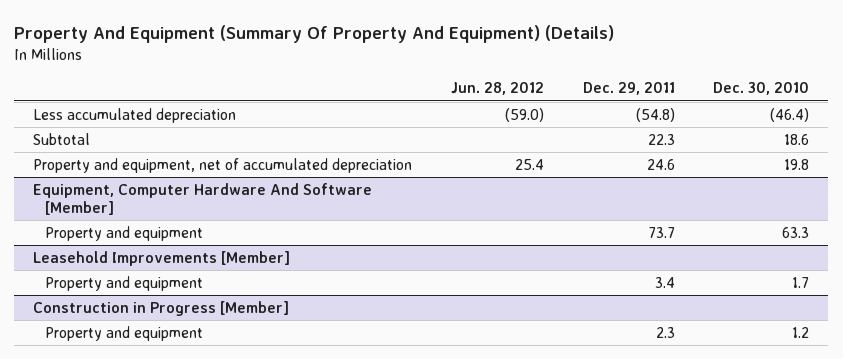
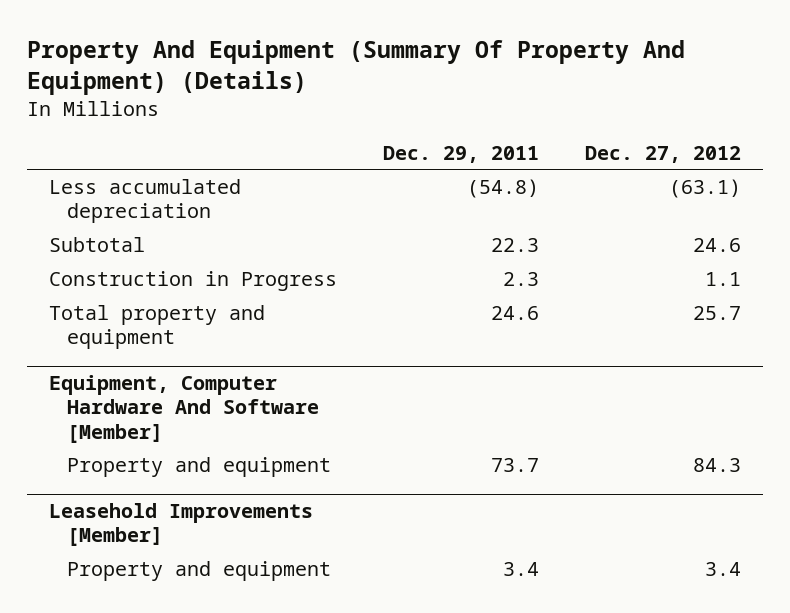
- | Jun. 28, 2012 | Dec. 29, 2011 | Dec. 30, 2010
+ | Dec. 29, 2011 | Dec. 27, 2012
- Property and equipment, net of accumulated depreciation | 25.4 | 24.6 | 19.8
+ Construction in Progress | 2.3 | 1.1
+ Total property and equipment | 24.6 | 25.7
- Construction in Progress [Member]
- Property and equipment | | 2.3 | 1.2

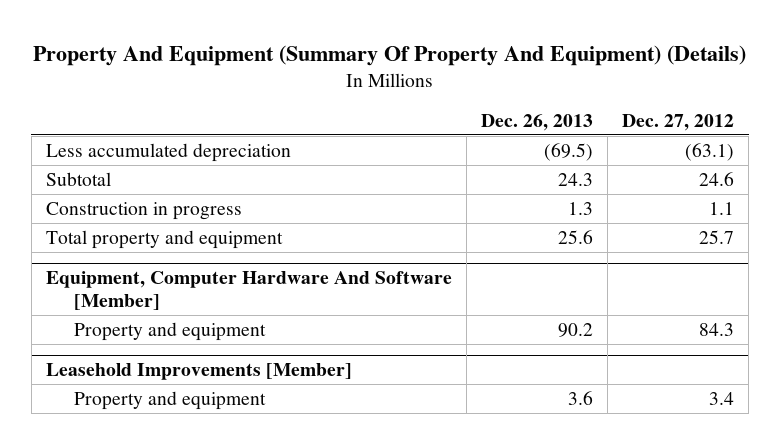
- | Dec. 29, 2011 | Dec. 27, 2012
+ | Dec. 26, 2013 | Dec. 27, 2012
- Construction in Progress | 2.3 | 1.1
+ Construction in progress | 1.3 | 1.1

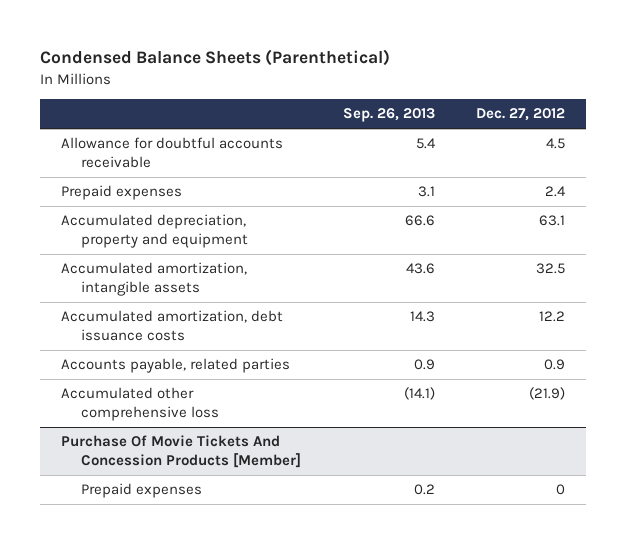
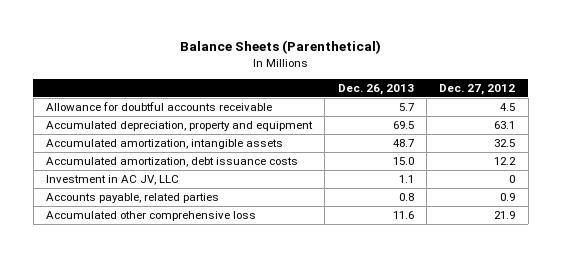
- Condensed Balance Sheets (Parenthetical)
+ Balance Sheets (Parenthetical)
- | Sep. 26, 2013 | Dec. 27, 2012
+ | Dec. 26, 2013 | Dec. 27, 2012
- Prepaid expenses | 3.1 | 2.4
+ Investment in AC JV, LLC | 1.1 | 0
- Accumulated other comprehensive loss | (14.1) | (21.9)
- Purchase Of Movie Tickets And Concession Products [Member]
- Prepaid expenses | 0.2 | 0
+ Accumulated other comprehensive loss | 11.6 | 21.9

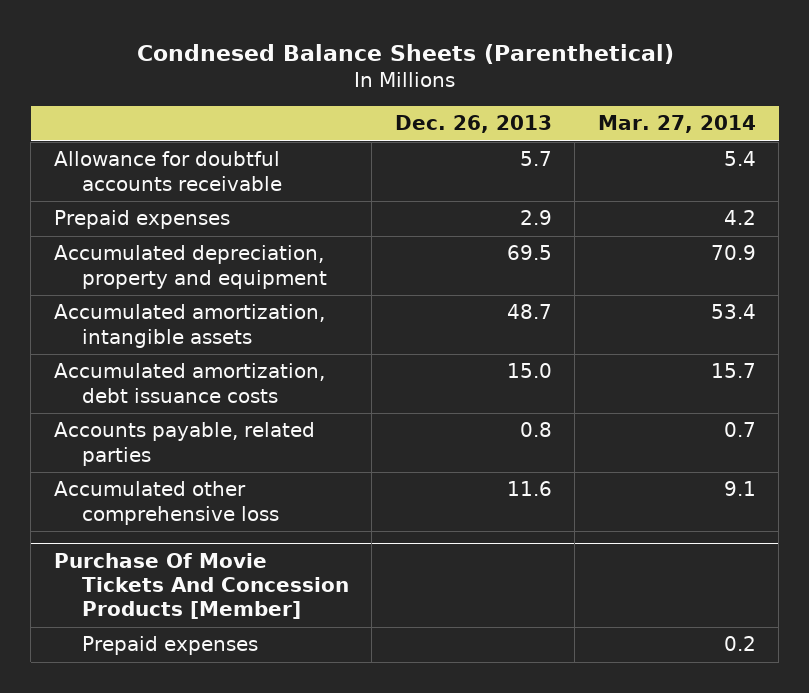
- Balance Sheets (Parenthetical)
+ Condnesed Balance Sheets (Parenthetical)
- | Dec. 26, 2013 | Dec. 27, 2012
+ | Dec. 26, 2013 | Mar. 27, 2014
+ Prepaid expenses | 2.9 | 4.2
- Investment in AC JV, LLC | 1.1 | 0
+ Purchase Of Movie Tickets And Concession Products [Member]
+ Prepaid expenses | | 0.2

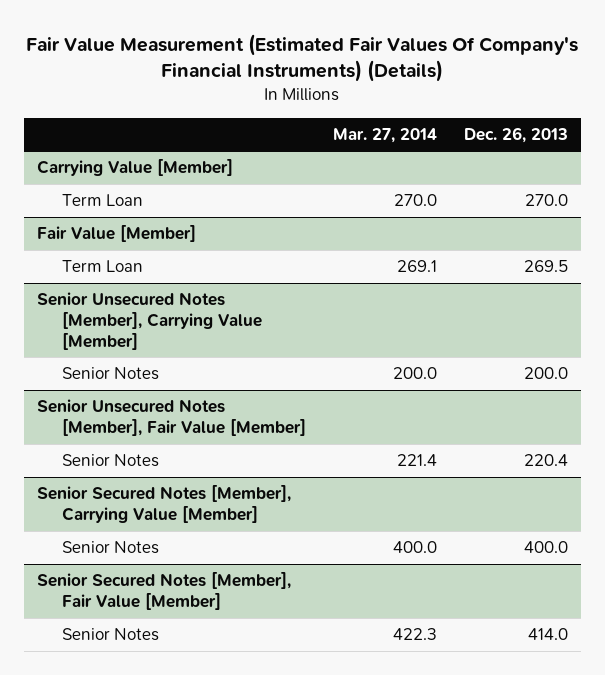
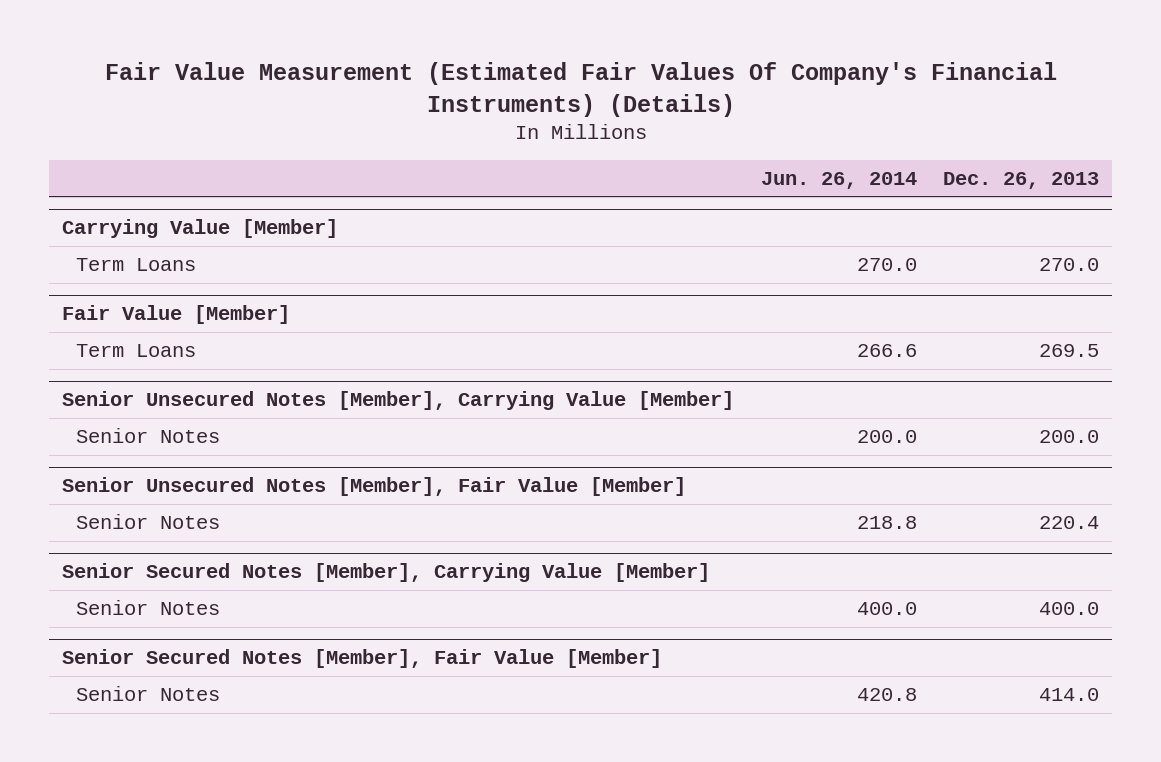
- | Mar. 27, 2014 | Dec. 26, 2013
+ | Jun. 26, 2014 | Dec. 26, 2013
@ Carrying Value [Member]
- Term Loan | 270.0 | 270.0
+ Term Loans | 270.0 | 270.0
@ Fair Value [Member]
- Term Loan | 269.1 | 269.5
+ Term Loans | 266.6 | 269.5

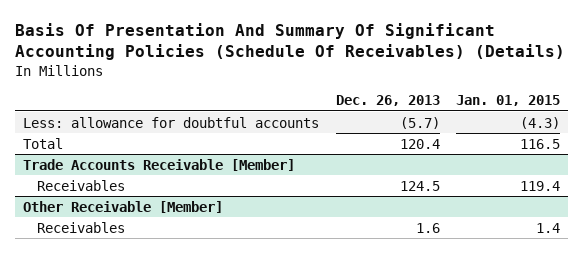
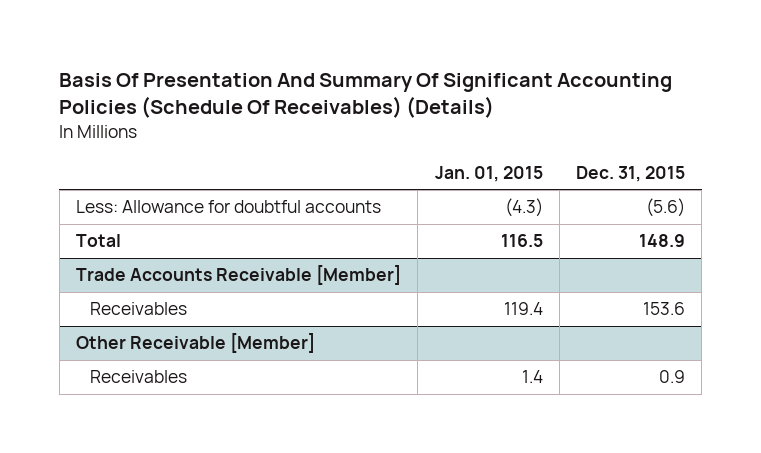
- | Dec. 26, 2013 | Jan. 01, 2015
+ | Jan. 01, 2015 | Dec. 31, 2015
- Less: allowance for doubtful accounts | (5.7) | (4.3)
+ Less: Allowance for doubtful accounts | (4.3) | (5.6)

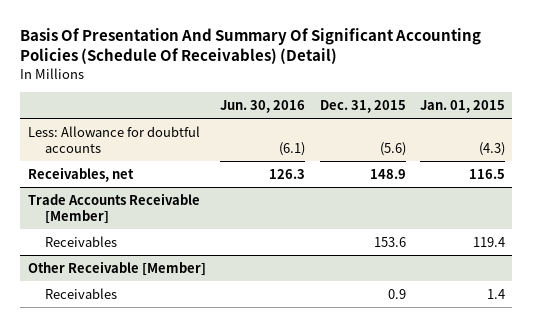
- Basis Of Presentation And Summary Of Significant Accounting Policies (Schedule Of Receivables) (Details)
+ Basis Of Presentation And Summary Of Significant Accounting Policies (Schedule Of Receivables) (Detail)
- | Jan. 01, 2015 | Dec. 31, 2015
+ | Jun. 30, 2016 | Dec. 31, 2015 | Jan. 01, 2015
- Total | 116.5 | 148.9
+ Receivables, net | 126.3 | 148.9 | 116.5

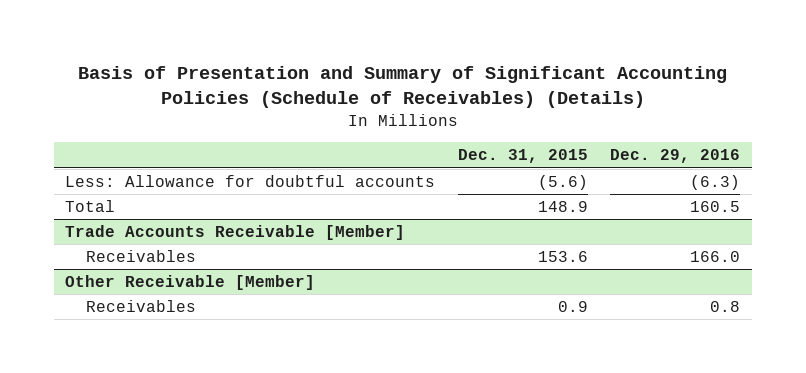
- Basis Of Presentation And Summary Of Significant Accounting Policies (Schedule Of Receivables) (Detail)
+ Basis of Presentation and Summary of Significant Accounting Policies (Schedule of Receivables) (Details)
- | Jun. 30, 2016 | Dec. 31, 2015 | Jan. 01, 2015
+ | Dec. 31, 2015 | Dec. 29, 2016
- Receivables, net | 126.3 | 148.9 | 116.5
+ Total | 148.9 | 160.5

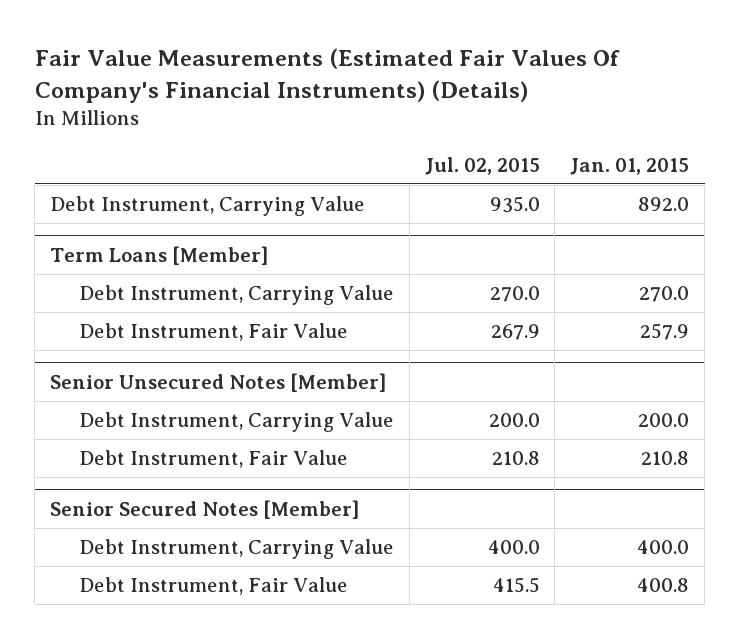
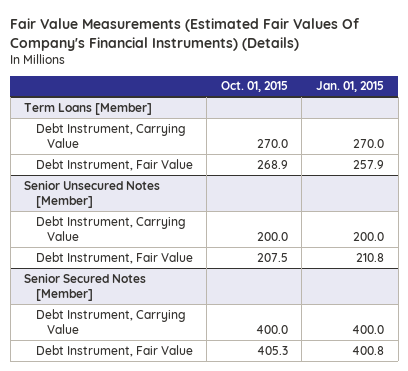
- | Jul. 02, 2015 | Jan. 01, 2015
+ | Oct. 01, 2015 | Jan. 01, 2015
- Debt Instrument, Carrying Value | 935.0 | 892.0

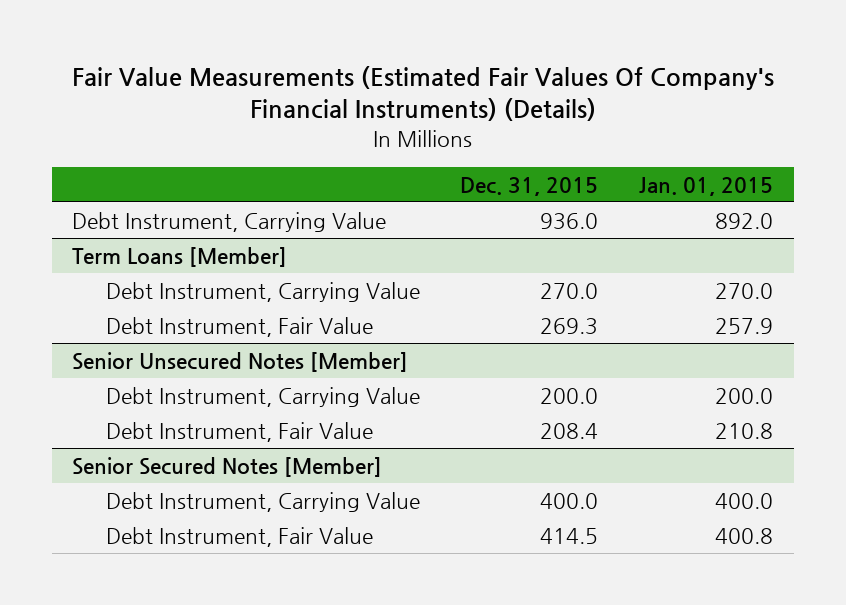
- | Oct. 01, 2015 | Jan. 01, 2015
+ | Dec. 31, 2015 | Jan. 01, 2015
+ Debt Instrument, Carrying Value | 936.0 | 892.0

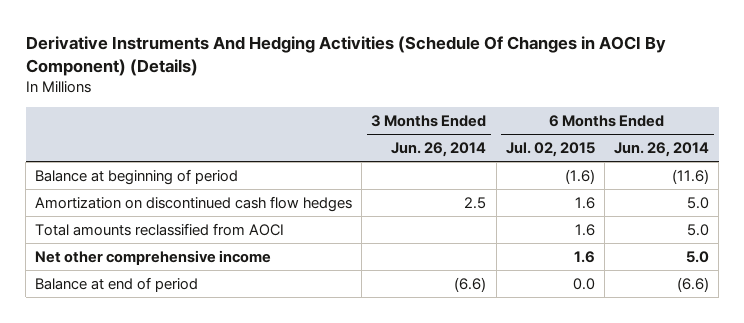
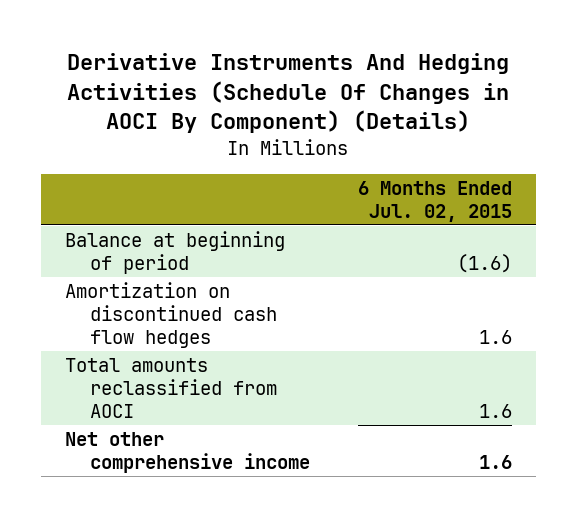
- | 3 Months Ended Jun. 26, 2014 | 6 Months Ended Jul. 02, 2015 | 6 Months Ended Jun. 26, 2014
+ | 6 Months Ended Jul. 02, 2015
- Balance at end of period | (6.6) | 0.0 | (6.6)

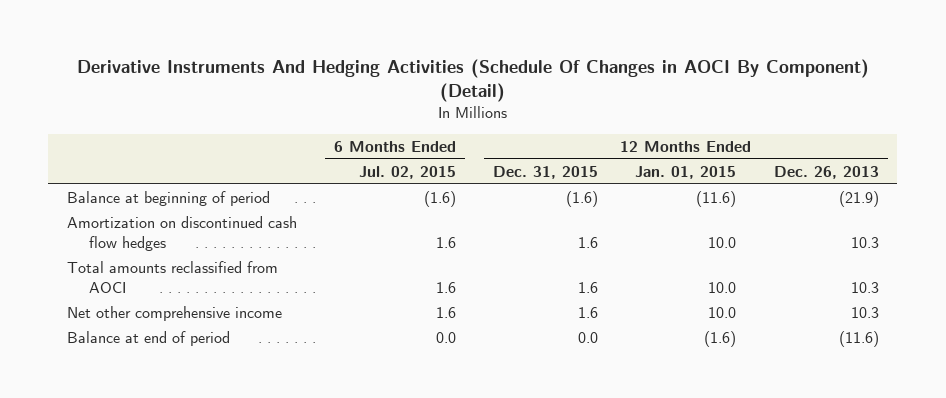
- Derivative Instruments And Hedging Activities (Schedule Of Changes in AOCI By Component) (Details)
+ Derivative Instruments And Hedging Activities (Schedule Of Changes in AOCI By Component) (Detail)
- | 6 Months Ended Jul. 02, 2015
+ | 6 Months Ended Jul. 02, 2015 | 12 Months Ended Dec. 31, 2015 | 12 Months Ended Jan. 01, 2015 | 12 Months Ended Dec. 26, 2013
+ Balance at end of period | 0.0 | 0.0 | (1.6) | (11.6)

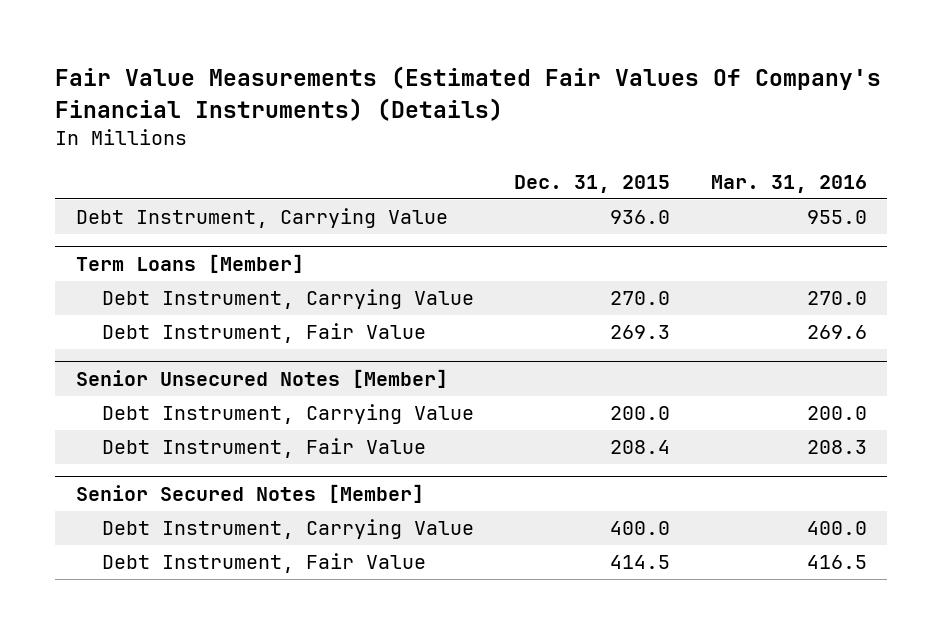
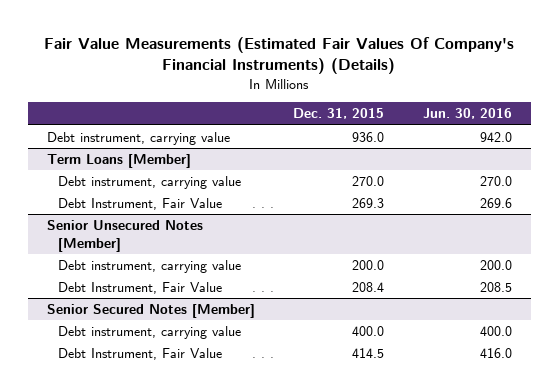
- | Dec. 31, 2015 | Mar. 31, 2016
+ | Dec. 31, 2015 | Jun. 30, 2016
- Debt Instrument, Carrying Value | 936.0 | 955.0
+ Debt instrument, carrying value | 936.0 | 942.0
@ Term Loans [Member]
- Debt Instrument, Carrying Value | 270.0 | 270.0
+ Debt instrument, carrying value | 270.0 | 270.0
@ Senior Unsecured Notes [Member]
- Debt Instrument, Carrying Value | 200.0 | 200.0
+ Debt instrument, carrying value | 200.0 | 200.0
@ Senior Secured Notes [Member]
- Debt Instrument, Carrying Value | 400.0 | 400.0
+ Debt instrument, carrying value | 400.0 | 400.0

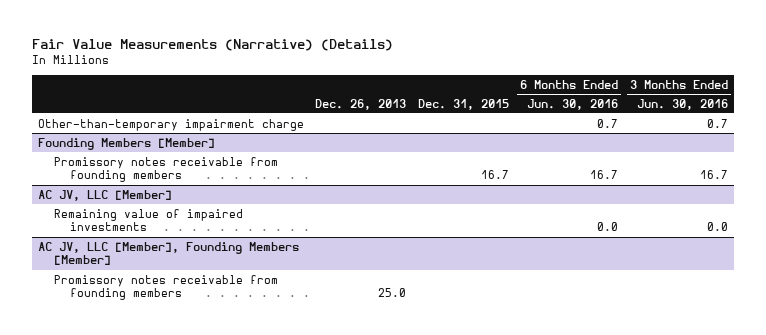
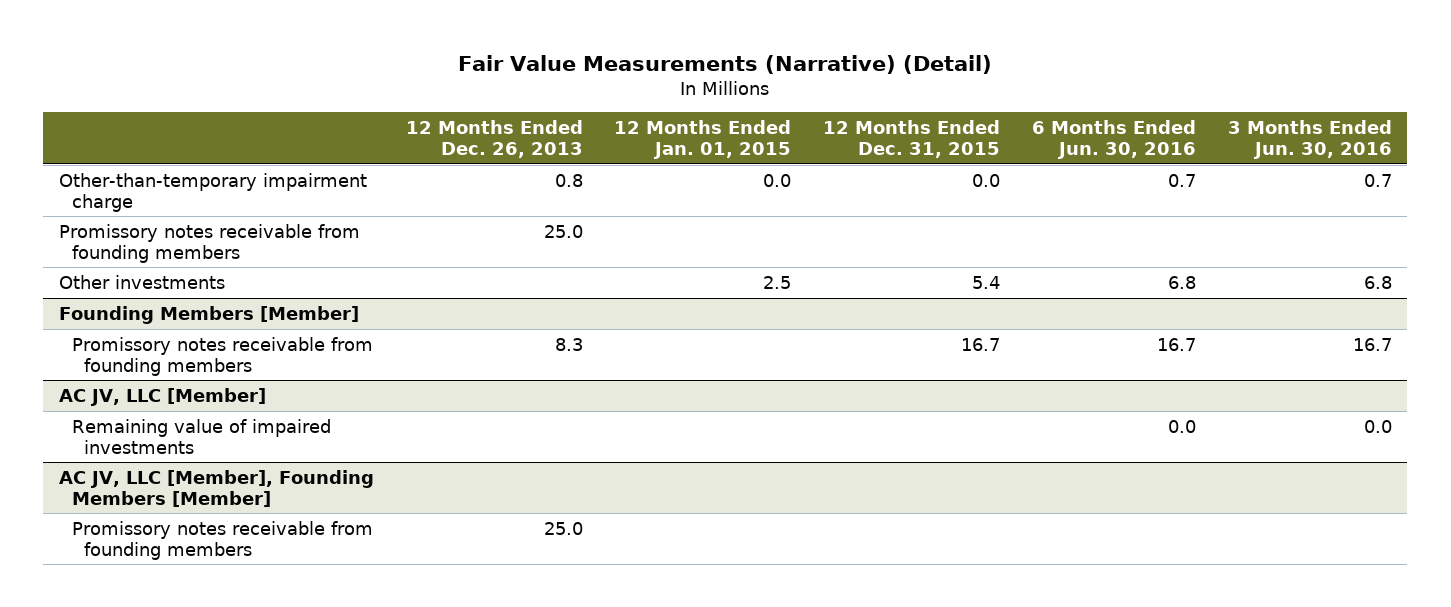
- Fair Value Measurements (Narrative) (Details)
+ Fair Value Measurements (Narrative) (Detail)
- | Dec. 26, 2013 | Dec. 31, 2015 | 6 Months Ended Jun. 30, 2016 | 3 Months Ended Jun. 30, 2016
+ | 12 Months Ended Dec. 26, 2013 | 12 Months Ended Jan. 01, 2015 | 12 Months Ended Dec. 31, 2015 | 6 Months Ended Jun. 30, 2016 | 3 Months Ended Jun. 30, 2016
+ Promissory notes receivable from founding members | 25.0 | | | |
+ Other investments | | 2.5 | 5.4 | 6.8 | 6.8

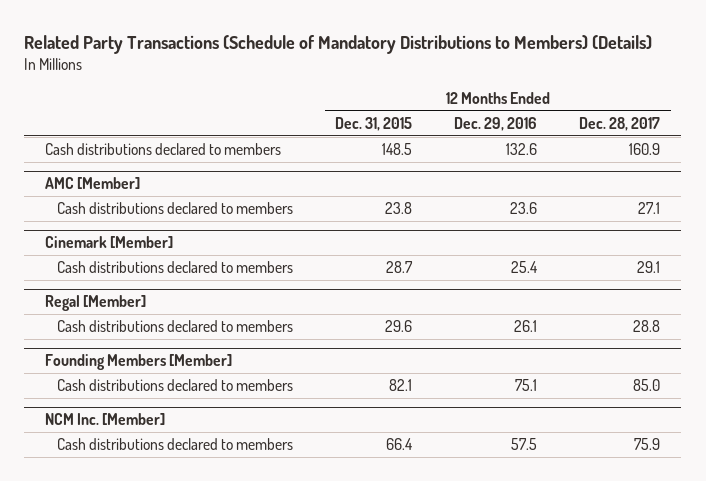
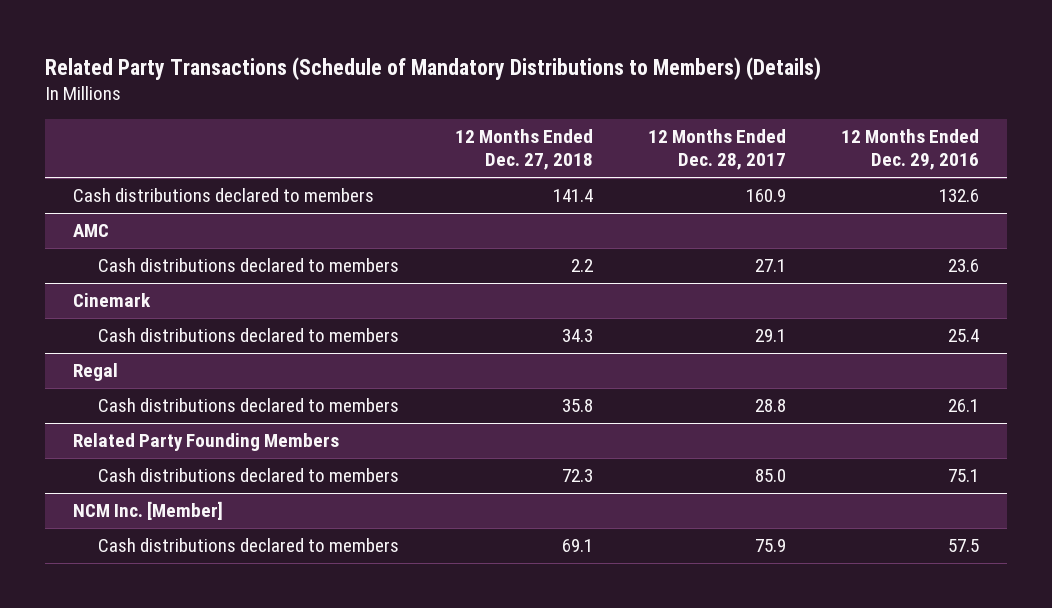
- | 12 Months Ended Dec. 31, 2015 | 12 Months Ended Dec. 29, 2016 | 12 Months Ended Dec. 28, 2017
+ | 12 Months Ended Dec. 27, 2018 | 12 Months Ended Dec. 28, 2017 | 12 Months Ended Dec. 29, 2016
- AMC [Member]
+ AMC
- Cinemark [Member]
+ Cinemark
- Regal [Member]
+ Regal
- Founding Members [Member]
+ Related Party Founding Members

